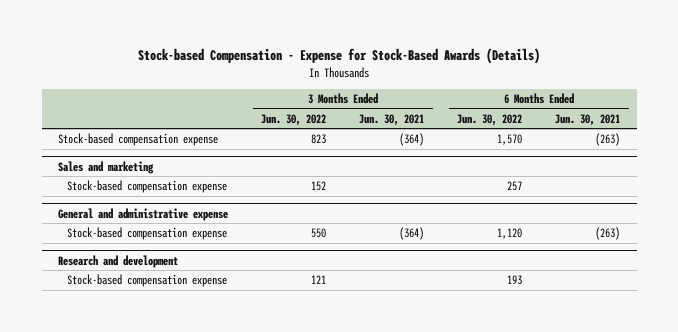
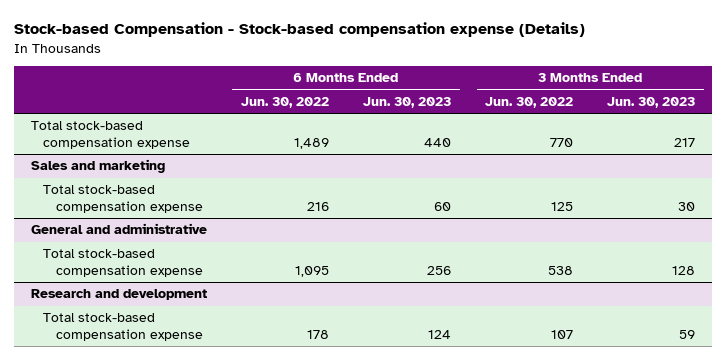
- Stock-based Compensation - Expense for Stock-Based Awards (Details)
+ Stock-based Compensation - Stock-based compensation expense (Details)
- | 3 Months Ended Jun. 30, 2022 | 3 Months Ended Jun. 30, 2021 | 6 Months Ended Jun. 30, 2022 | 6 Months Ended Jun. 30, 2021
+ | 6 Months Ended Jun. 30, 2022 | 6 Months Ended Jun. 30, 2023 | 3 Months Ended Jun. 30, 2022 | 3 Months Ended Jun. 30, 2023
- Stock-based compensation expense | 823 | (364) | 1,570 | (263)
+ Total stock-based compensation expense | 1,489 | 440 | 770 | 217
@ Sales and marketing
- Stock-based compensation expense | 152 | | 257 |
- General and administrative expense
- Stock-based compensation expense | 550 | (364) | 1,120 | (263)
@ Sales and marketing
+ Total stock-based compensation expense | 216 | 60 | 125 | 30
+ General and administrative
+ Total stock-based compensation expense | 1,095 | 256 | 538 | 128
@ Research and development
- Stock-based compensation expense | 121 | | 193 |
+ Total stock-based compensation expense | 178 | 124 | 107 | 59

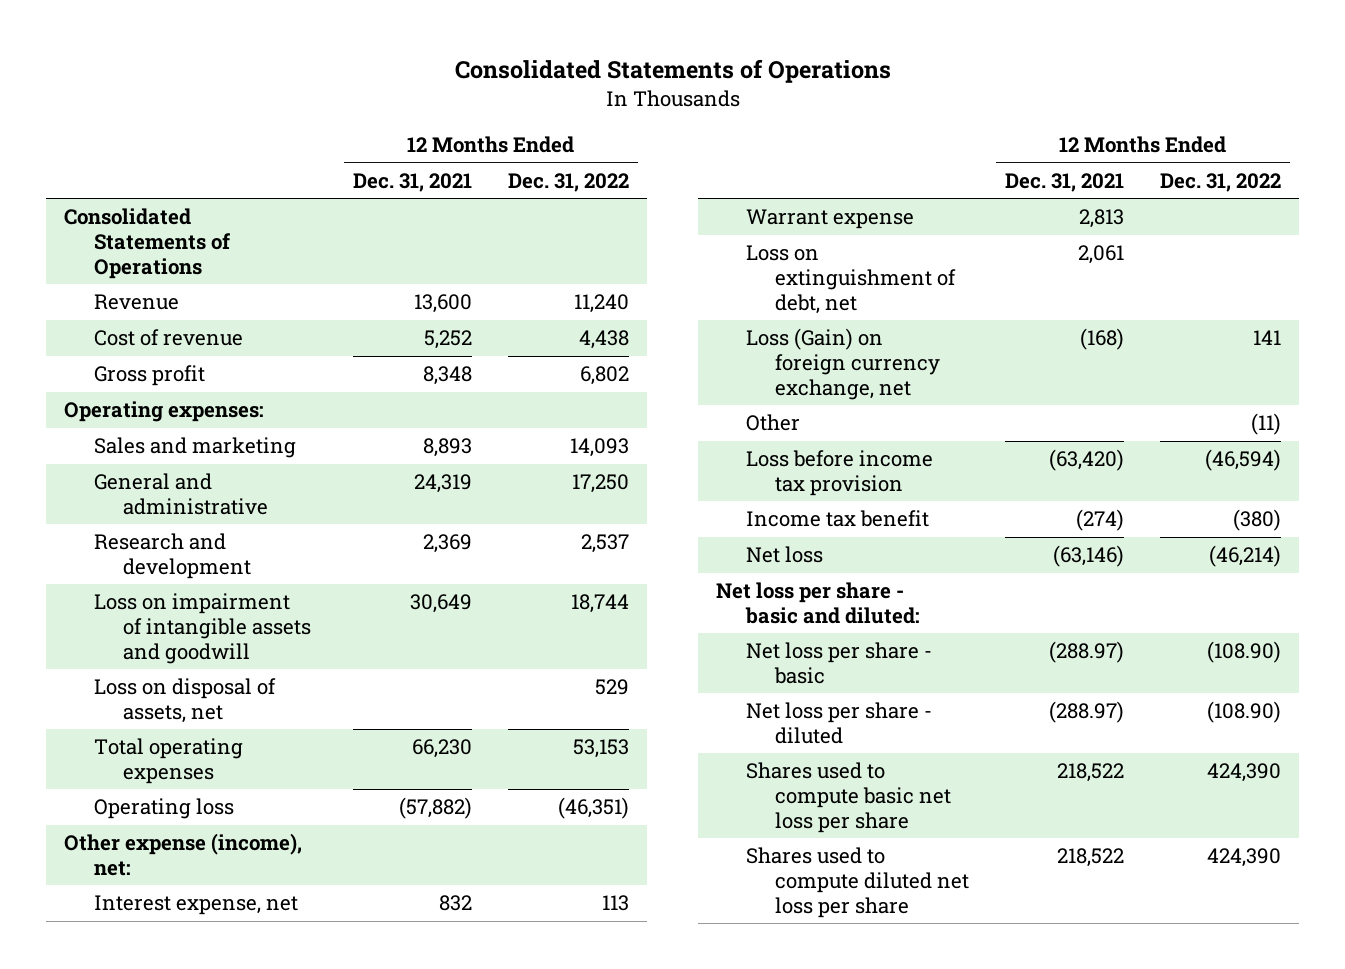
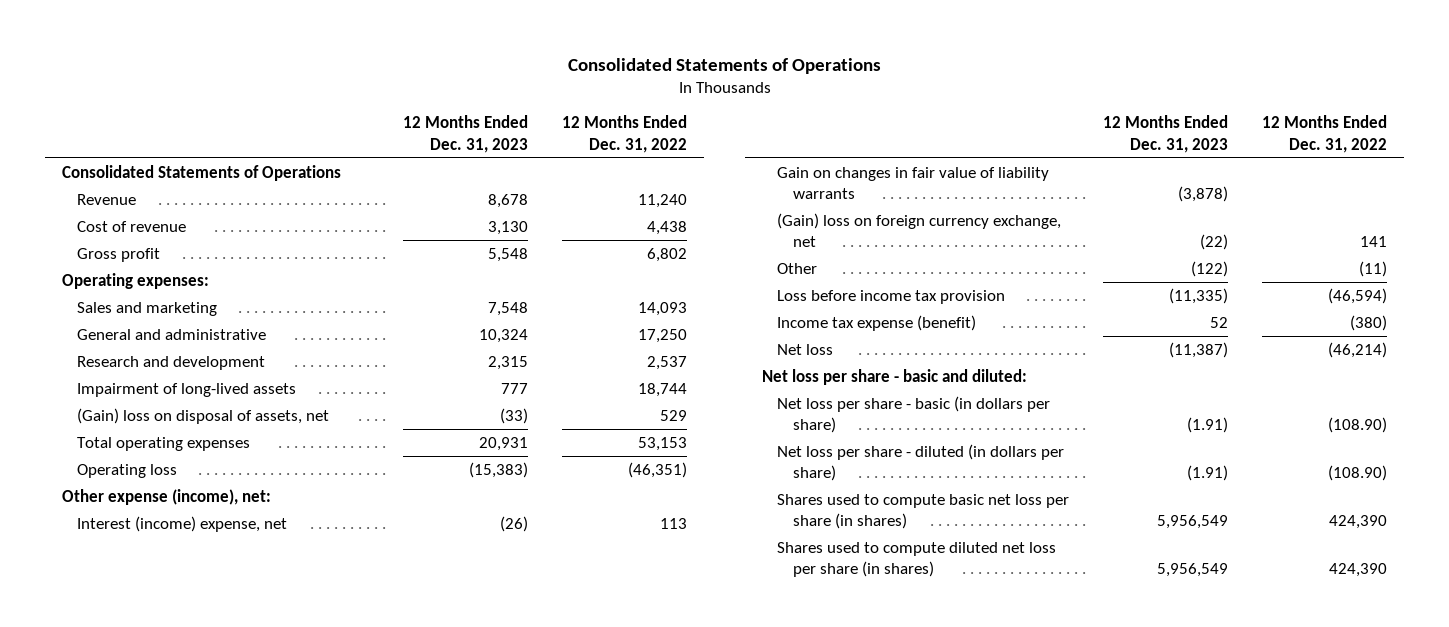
- | 12 Months Ended Dec. 31, 2021 | 12 Months Ended Dec. 31, 2022
+ | 12 Months Ended Dec. 31, 2023 | 12 Months Ended Dec. 31, 2022
- Loss on impairment of intangible assets and goodwill | 30,649 | 18,744
- Loss on disposal of assets, net | | 529
+ Impairment of long-lived assets | 777 | 18,744
+ (Gain) loss on disposal of assets, net | (33) | 529
- Interest expense, net | 832 | 113
- Warrant expense | 2,813 |
- Loss on extinguishment of debt, net | 2,061 |
- Loss (Gain) on foreign currency exchange, net | (168) | 141
+ Interest (income) expense, net | (26) | 113
+ Gain on changes in fair value of liability warrants | (3,878) |
+ (Gain) loss on foreign currency exchange, net | (22) | 141
- Income tax benefit | (274) | (380)
+ Income tax expense (benefit) | 52 | (380)
- Net loss per share - basic | (288.97) | (108.90)
- Net loss per share - diluted | (288.97) | (108.90)
- Shares used to compute basic net loss per share | 218,522 | 424,390
- Shares used to compute diluted net loss per share | 218,522 | 424,390
+ Net loss per share - basic (in dollars per share) | (1.91) | (108.90)
+ Net loss per share - diluted (in dollars per share) | (1.91) | (108.90)
+ Shares used to compute basic net loss per share (in shares) | 5,956,549 | 424,390
+ Shares used to compute diluted net loss per share (in shares) | 5,956,549 | 424,390

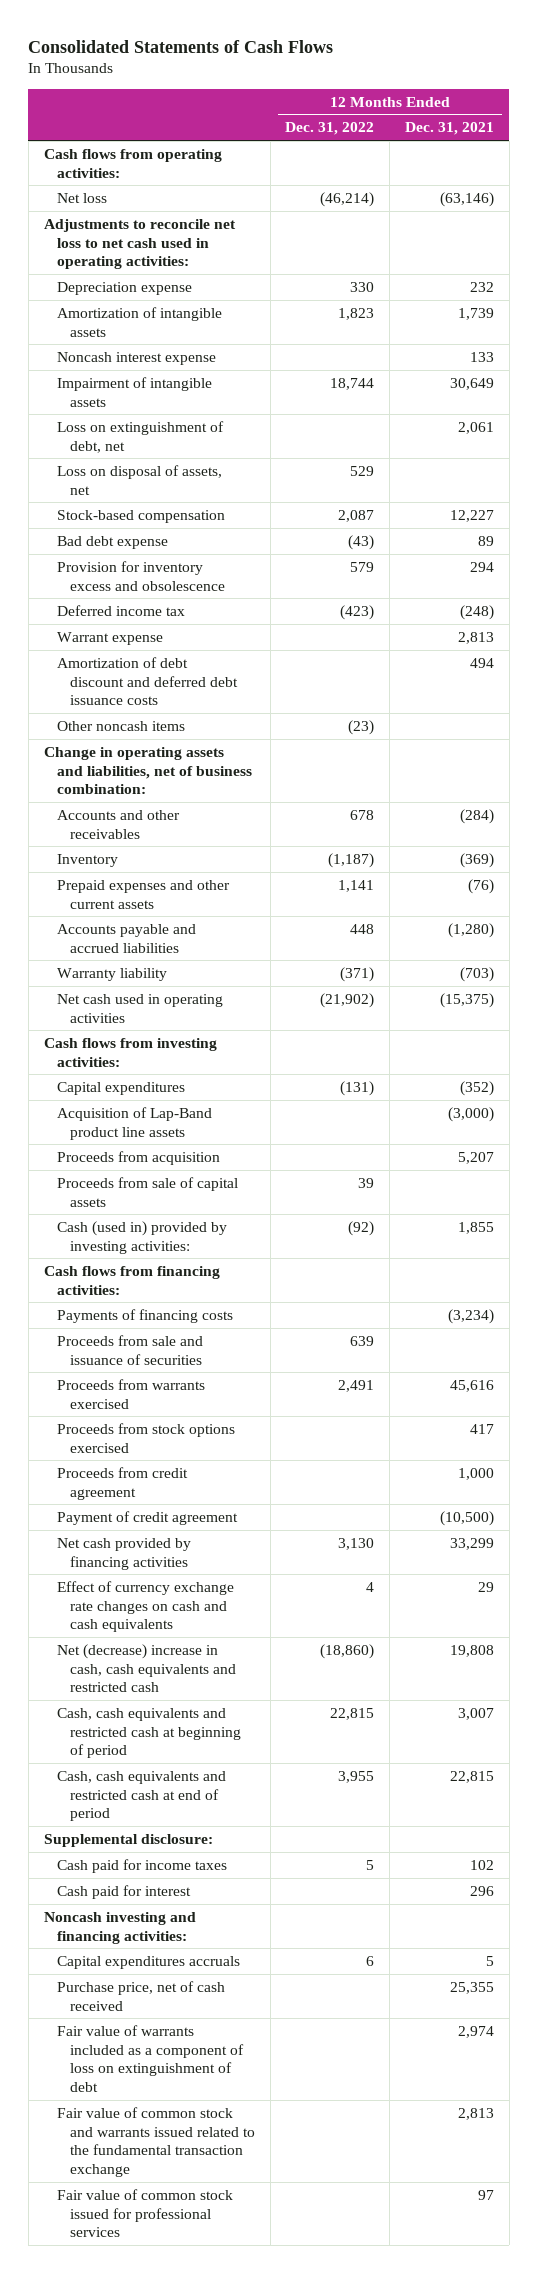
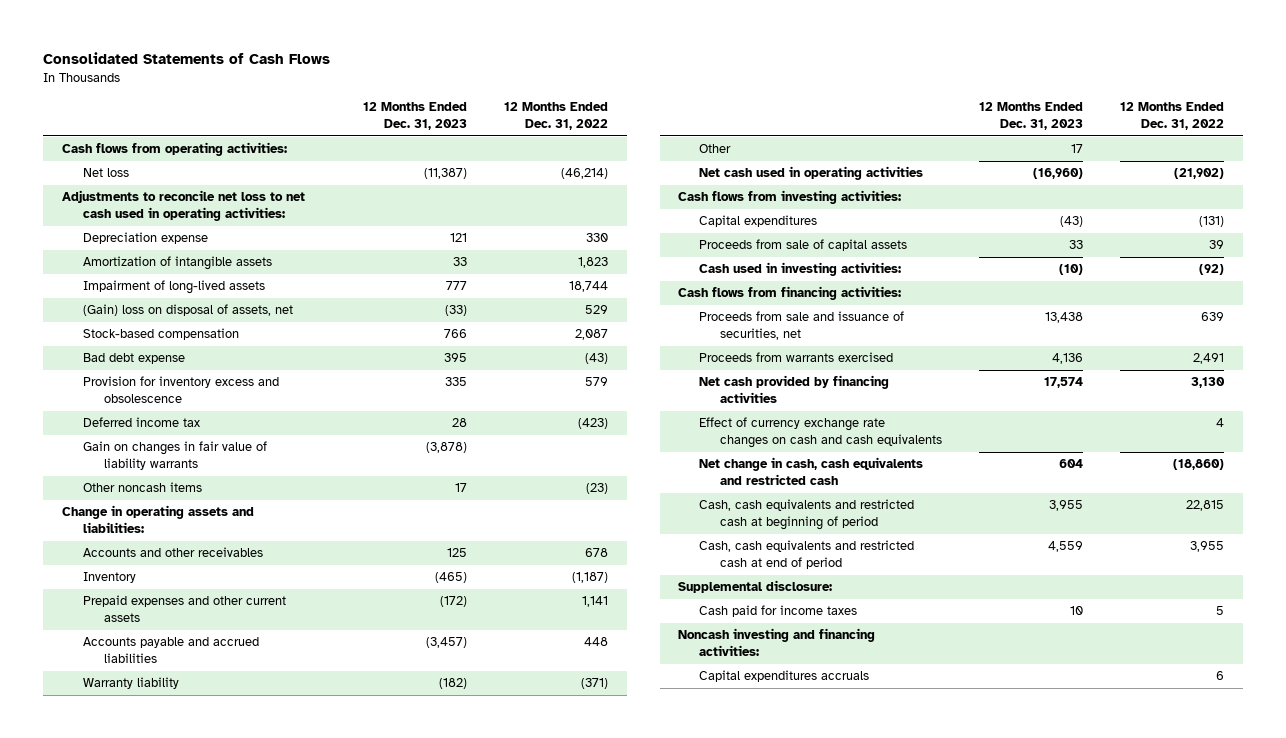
- | 12 Months Ended Dec. 31, 2022 | 12 Months Ended Dec. 31, 2021
+ | 12 Months Ended Dec. 31, 2023 | 12 Months Ended Dec. 31, 2022
- Noncash interest expense | | 133
- Impairment of intangible assets | 18,744 | 30,649
- Loss on extinguishment of debt, net | | 2,061
- Loss on disposal of assets, net | 529 |
+ Impairment of long-lived assets | 777 | 18,744
+ (Gain) loss on disposal of assets, net | (33) | 529
- Warrant expense | | 2,813
- Amortization of debt discount and deferred debt issuance costs | | 494
+ Gain on changes in fair value of liability warrants | (3,878) |
- Change in operating assets and liabilities, net of business combination:
+ Change in operating assets and liabilities:
+ Other | 17 |
- Acquisition of Lap-Band product line assets | | (3,000)
- Proceeds from acquisition | | 5,207
- Cash (used in) provided by investing activities: | (92) | 1,855
+ Cash used in investing activities: | (10) | (92)
- Payments of financing costs | | (3,234)
- Proceeds from sale and issuance of securities | 639 |
+ Proceeds from sale and issuance of securities, net | 13,438 | 639
- Proceeds from stock options exercised | | 417
- Proceeds from credit agreement | | 1,000
- Payment of credit agreement | | (10,500)
- Net (decrease) increase in cash, cash equivalents and restricted cash | (18,860) | 19,808
+ Net change in cash, cash equivalents and restricted cash | 604 | (18,860)
- Cash paid for interest | | 296
- Purchase price, net of cash received | | 25,355
- Fair value of warrants included as a component of loss on extinguishment of debt | | 2,974
- Fair value of common stock and warrants issued related to the fundamental transaction exchange | | 2,813
- Fair value of common stock issued for professional services | | 97

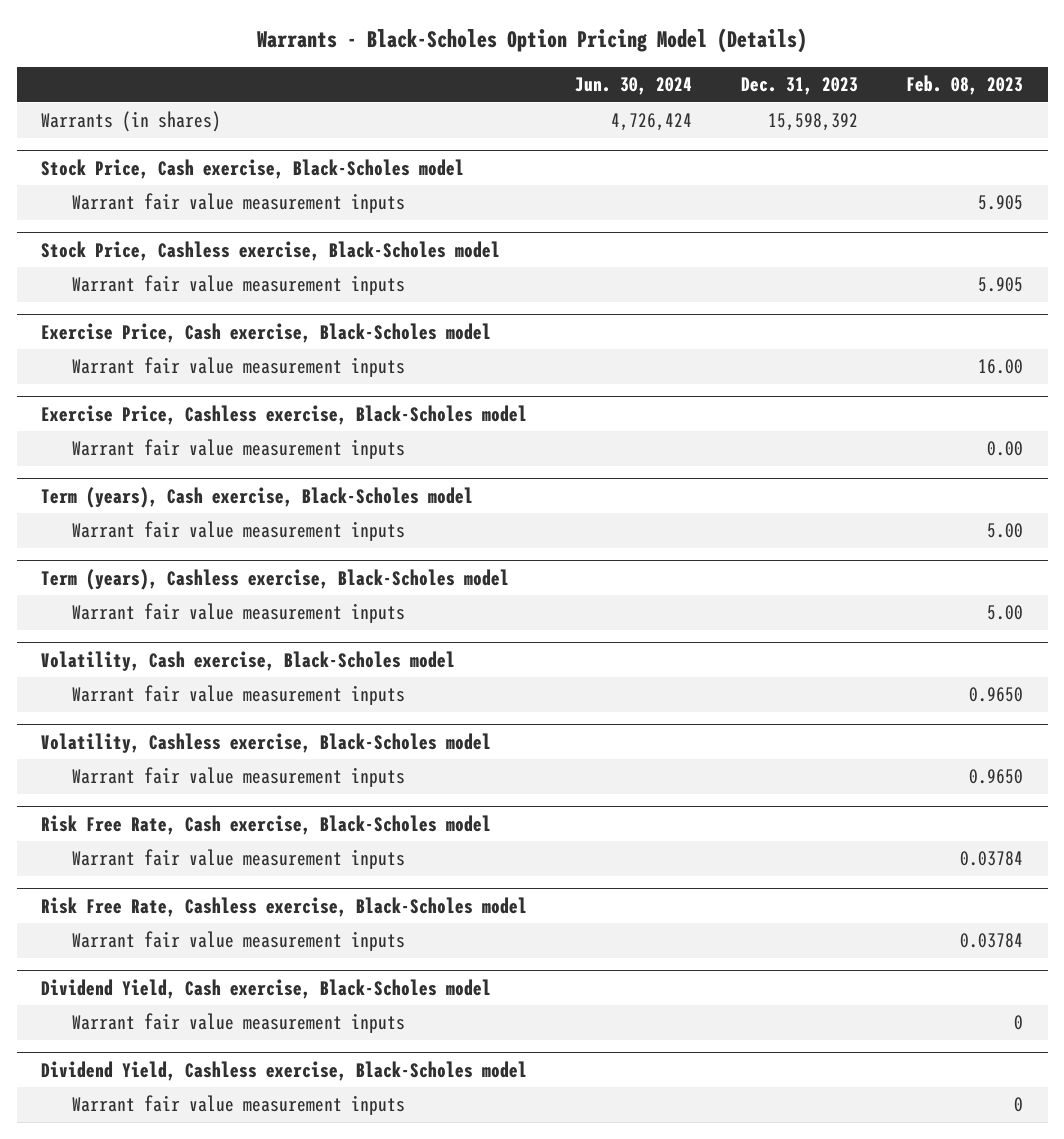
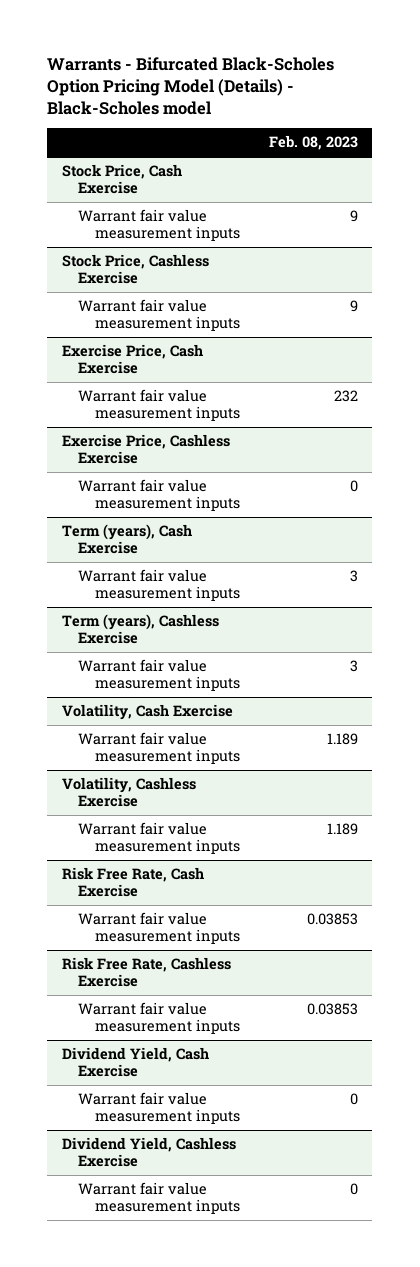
- Warrants - Black-Scholes Option Pricing Model (Details)
+ Warrants - Bifurcated Black-Scholes Option Pricing Model (Details) - Black-Scholes model
- | Jun. 30, 2024 | Dec. 31, 2023 | Feb. 08, 2023
+ | Feb. 08, 2023
- Warrants (in shares) | 4,726,424 | 15,598,392 |
- Stock Price, Cash exercise, Black-Scholes model
- Warrant fair value measurement inputs | | | 5.905
- Stock Price, Cashless exercise, Black-Scholes model
- Warrant fair value measurement inputs | | | 5.905
- Exercise Price, Cash exercise, Black-Scholes model
- Warrant fair value measurement inputs | | | 16.00
- Exercise Price, Cashless exercise, Black-Scholes model
- Warrant fair value measurement inputs | | | 0.00
- Term (years), Cash exercise, Black-Scholes model
- Warrant fair value measurement inputs | | | 5.00
- Term (years), Cashless exercise, Black-Scholes model
- Warrant fair value measurement inputs | | | 5.00
- Volatility, Cash exercise, Black-Scholes model
- Warrant fair value measurement inputs | | | 0.9650
- Volatility, Cashless exercise, Black-Scholes model
- Warrant fair value measurement inputs | | | 0.9650
- Risk Free Rate, Cash exercise, Black-Scholes model
- Warrant fair value measurement inputs | | | 0.03784
- Risk Free Rate, Cashless exercise, Black-Scholes model
- Warrant fair value measurement inputs | | | 0.03784
- Dividend Yield, Cash exercise, Black-Scholes model
+ Stock Price, Cash Exercise
+ Warrant fair value measurement inputs | 9
+ Stock Price, Cashless Exercise
+ Warrant fair value measurement inputs | 9
+ Exercise Price, Cash Exercise
+ Warrant fair value measurement inputs | 232
+ Exercise Price, Cashless Exercise
- Dividend Yield, Cashless exercise, Black-Scholes model
+ Term (years), Cash Exercise
+ Warrant fair value measurement inputs | 3
+ Term (years), Cashless Exercise
+ Warrant fair value measurement inputs | 3
+ Volatility, Cash Exercise
+ Warrant fair value measurement inputs | 1.189
+ Volatility, Cashless Exercise
+ Warrant fair value measurement inputs | 1.189
+ Risk Free Rate, Cash Exercise
+ Warrant fair value measurement inputs | 0.03853
+ Risk Free Rate, Cashless Exercise
+ Warrant fair value measurement inputs | 0.03853
+ Dividend Yield, Cash Exercise
+ Dividend Yield, Cashless Exercise
+ Warrant fair value measurement inputs | 0

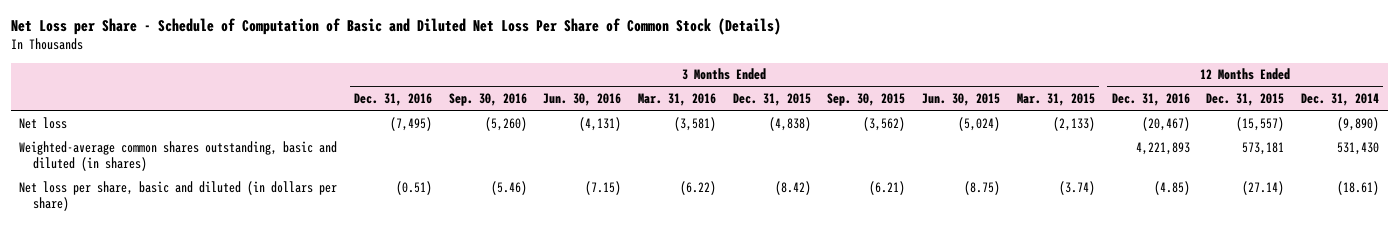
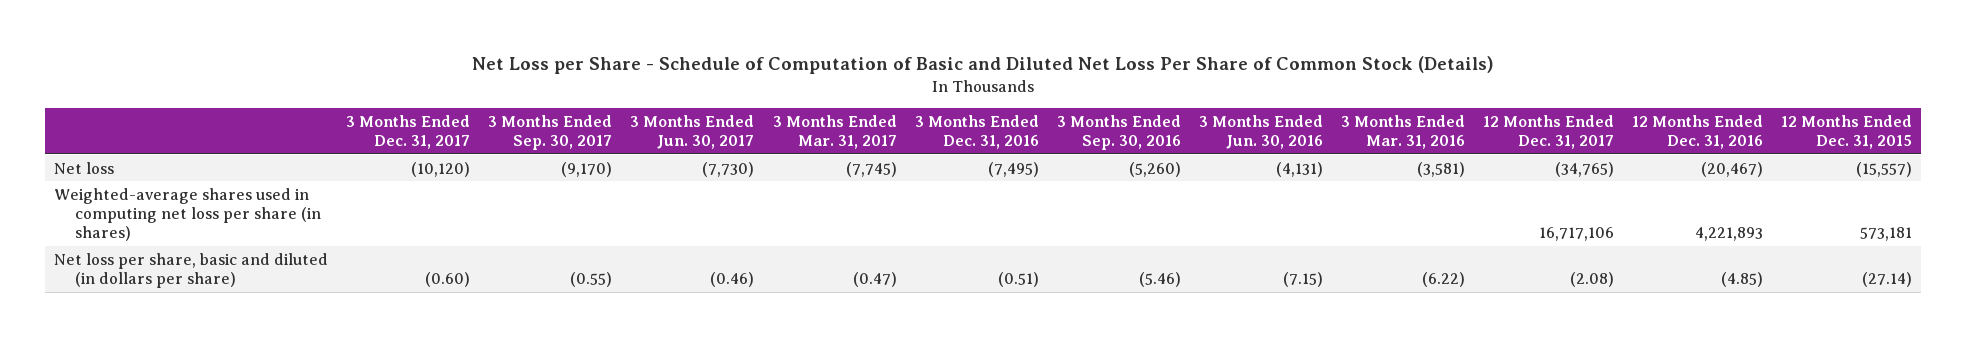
- | 3 Months Ended Dec. 31, 2016 | 3 Months Ended Sep. 30, 2016 | 3 Months Ended Jun. 30, 2016 | 3 Months Ended Mar. 31, 2016 | 3 Months Ended Dec. 31, 2015 | 3 Months Ended Sep. 30, 2015 | 3 Months Ended Jun. 30, 2015 | 3 Months Ended Mar. 31, 2015 | 12 Months Ended Dec. 31, 2016 | 12 Months Ended Dec. 31, 2015 | 12 Months Ended Dec. 31, 2014
+ | 3 Months Ended Dec. 31, 2017 | 3 Months Ended Sep. 30, 2017 | 3 Months Ended Jun. 30, 2017 | 3 Months Ended Mar. 31, 2017 | 3 Months Ended Dec. 31, 2016 | 3 Months Ended Sep. 30, 2016 | 3 Months Ended Jun. 30, 2016 | 3 Months Ended Mar. 31, 2016 | 12 Months Ended Dec. 31, 2017 | 12 Months Ended Dec. 31, 2016 | 12 Months Ended Dec. 31, 2015
- Weighted-average common shares outstanding, basic and diluted (in shares) | | | | | | | | | 4,221,893 | 573,181 | 531,430
+ Weighted-average shares used in computing net loss per share (in shares) | | | | | | | | | 16,717,106 | 4,221,893 | 573,181

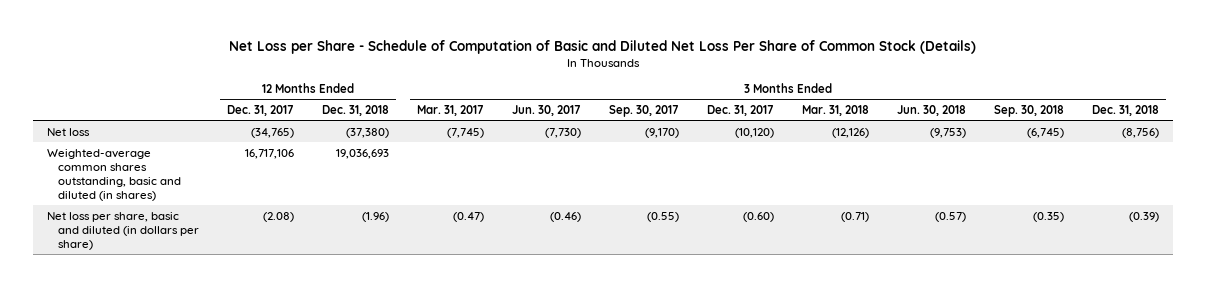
- | 3 Months Ended Dec. 31, 2017 | 3 Months Ended Sep. 30, 2017 | 3 Months Ended Jun. 30, 2017 | 3 Months Ended Mar. 31, 2017 | 3 Months Ended Dec. 31, 2016 | 3 Months Ended Sep. 30, 2016 | 3 Months Ended Jun. 30, 2016 | 3 Months Ended Mar. 31, 2016 | 12 Months Ended Dec. 31, 2017 | 12 Months Ended Dec. 31, 2016 | 12 Months Ended Dec. 31, 2015
+ | 12 Months Ended Dec. 31, 2017 | 12 Months Ended Dec. 31, 2018 | 3 Months Ended Mar. 31, 2017 | 3 Months Ended Jun. 30, 2017 | 3 Months Ended Sep. 30, 2017 | 3 Months Ended Dec. 31, 2017 | 3 Months Ended Mar. 31, 2018 | 3 Months Ended Jun. 30, 2018 | 3 Months Ended Sep. 30, 2018 | 3 Months Ended Dec. 31, 2018
- Weighted-average shares used in computing net loss per share (in shares) | | | | | | | | | 16,717,106 | 4,221,893 | 573,181
+ Weighted-average common shares outstanding, basic and diluted (in shares) | 16,717,106 | 19,036,693 | | | | | | | |

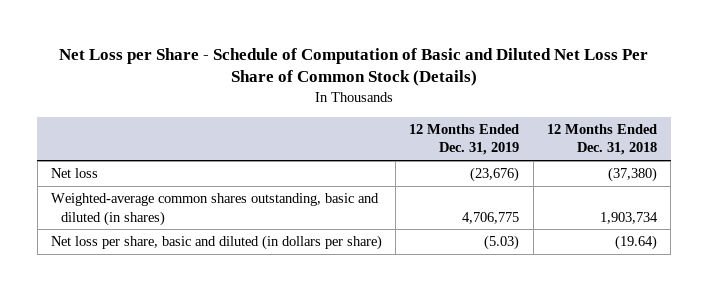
- | 12 Months Ended Dec. 31, 2017 | 12 Months Ended Dec. 31, 2018 | 3 Months Ended Mar. 31, 2017 | 3 Months Ended Jun. 30, 2017 | 3 Months Ended Sep. 30, 2017 | 3 Months Ended Dec. 31, 2017 | 3 Months Ended Mar. 31, 2018 | 3 Months Ended Jun. 30, 2018 | 3 Months Ended Sep. 30, 2018 | 3 Months Ended Dec. 31, 2018
+ | 12 Months Ended Dec. 31, 2019 | 12 Months Ended Dec. 31, 2018
- Weighted-average common shares outstanding, basic and diluted (in shares) | 16,717,106 | 19,036,693 | | | | | | | |
- Net loss per share, basic and diluted (in dollars per share) | (2.08) | (1.96) | (0.47) | (0.46) | (0.55) | (0.60) | (0.71) | (0.57) | (0.35) | (0.39)
+ Weighted-average common shares outstanding, basic and diluted (in shares) | 4,706,775 | 1,903,734
+ Net loss per share, basic and diluted (in dollars per share) | (5.03) | (19.64)

